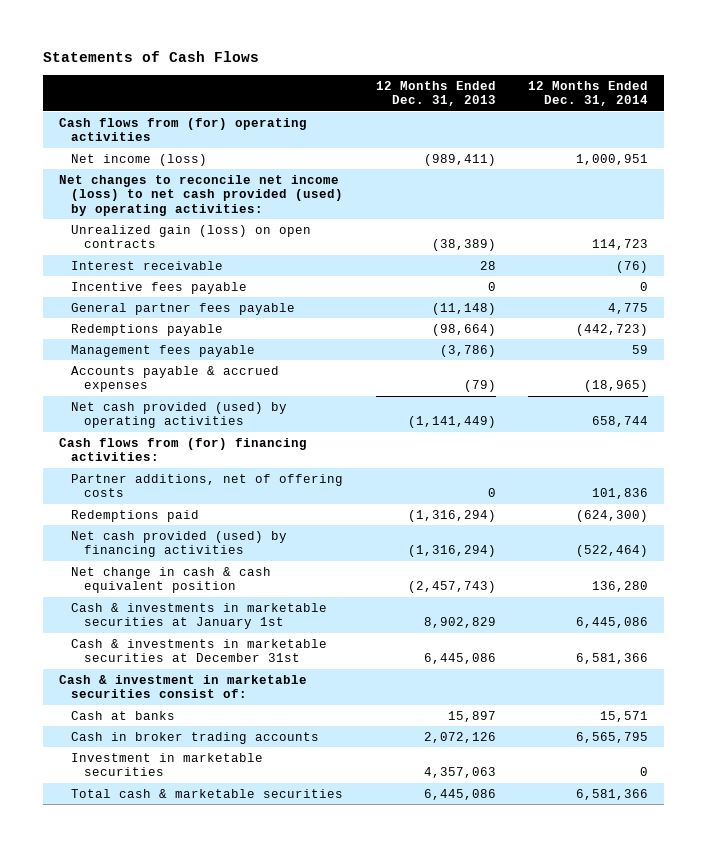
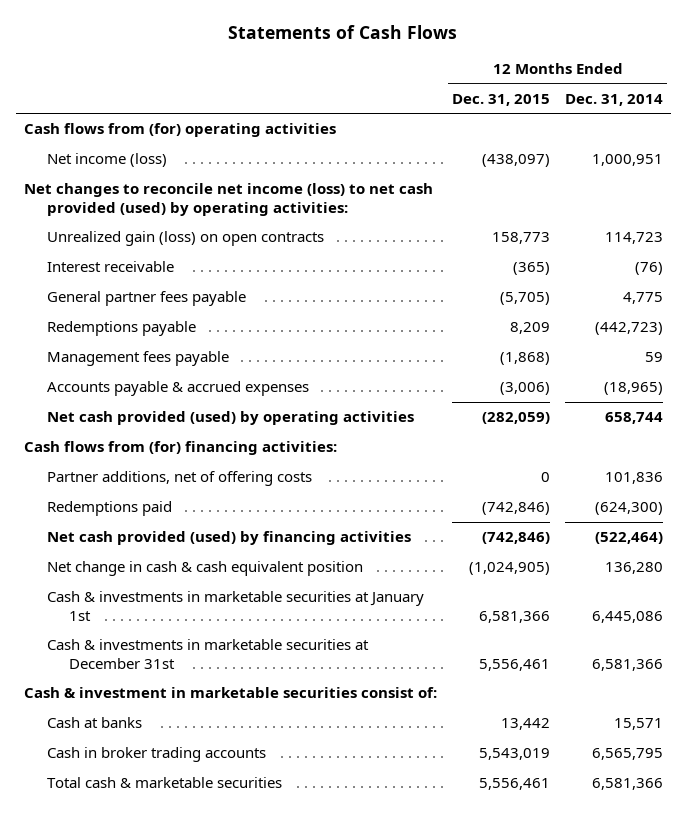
- | 12 Months Ended Dec. 31, 2013 | 12 Months Ended Dec. 31, 2014
+ | 12 Months Ended Dec. 31, 2015 | 12 Months Ended Dec. 31, 2014
- Incentive fees payable | 0 | 0
- Investment in marketable securities | 4,357,063 | 0

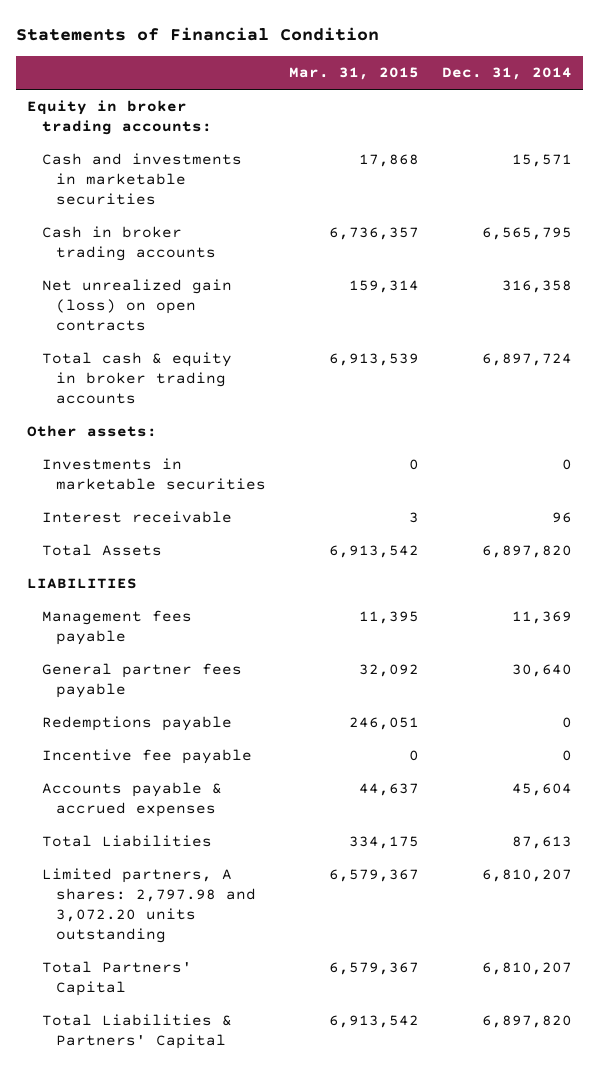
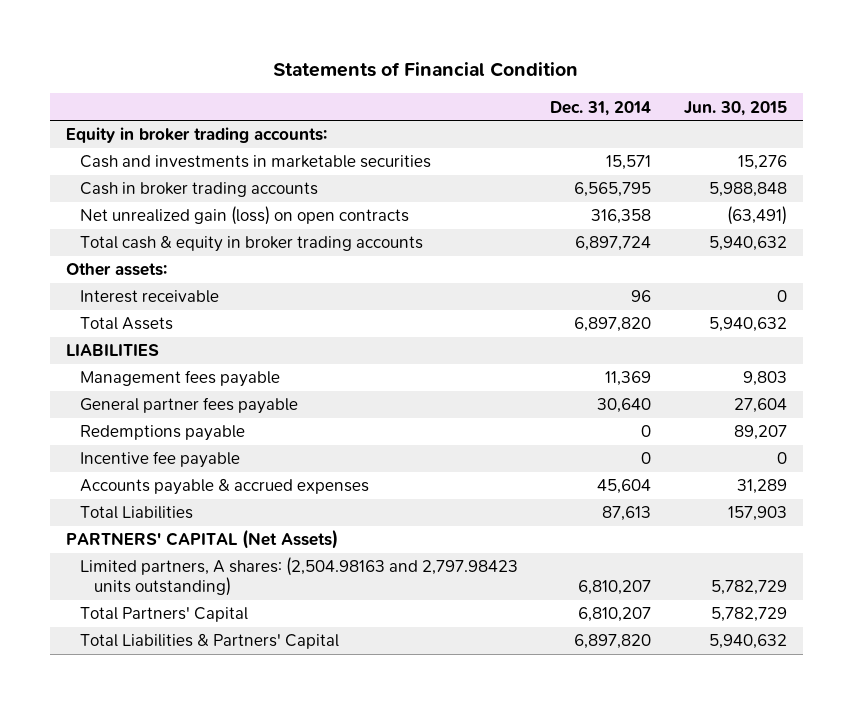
- | Mar. 31, 2015 | Dec. 31, 2014
+ | Dec. 31, 2014 | Jun. 30, 2015
- Investments in marketable securities | 0 | 0
- Limited partners, A shares: 2,797.98 and 3,072.20 units outstanding | 6,579,367 | 6,810,207
+ PARTNERS' CAPITAL (Net Assets)
+ Limited partners, A shares: (2,504.98163 and 2,797.98423 units outstanding) | 6,810,207 | 5,782,729

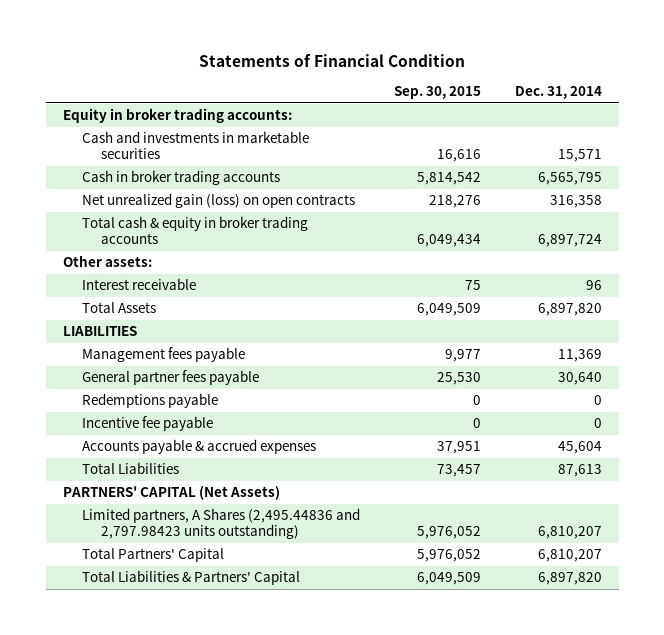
- | Dec. 31, 2014 | Jun. 30, 2015
+ | Sep. 30, 2015 | Dec. 31, 2014
- Limited partners, A shares: (2,504.98163 and 2,797.98423 units outstanding) | 6,810,207 | 5,782,729
+ Limited partners, A Shares (2,495.44836 and 2,797.98423 units outstanding) | 5,976,052 | 6,810,207

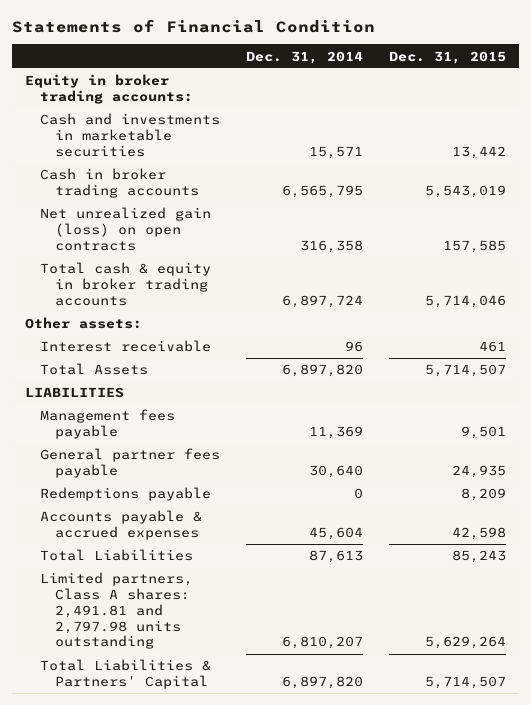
- | Sep. 30, 2015 | Dec. 31, 2014
+ | Dec. 31, 2014 | Dec. 31, 2015
- Incentive fee payable | 0 | 0
- PARTNERS' CAPITAL (Net Assets)
- Limited partners, A Shares (2,495.44836 and 2,797.98423 units outstanding) | 5,976,052 | 6,810,207
- Total Partners' Capital | 5,976,052 | 6,810,207
+ Limited partners, Class A shares: 2,491.81 and 2,797.98 units outstanding | 6,810,207 | 5,629,264

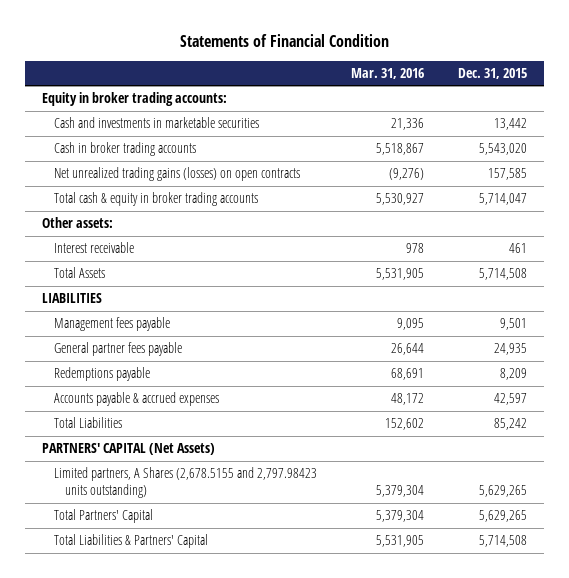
- | Dec. 31, 2014 | Dec. 31, 2015
+ | Mar. 31, 2016 | Dec. 31, 2015
- Cash in broker trading accounts | 6,565,795 | 5,543,019
- Net unrealized gain (loss) on open contracts | 316,358 | 157,585
- Total cash & equity in broker trading accounts | 6,897,724 | 5,714,046
+ Cash in broker trading accounts | 5,518,867 | 5,543,020
+ Net unrealized trading gains (losses) on open contracts | (9,276) | 157,585
+ Total cash & equity in broker trading accounts | 5,530,927 | 5,714,047
- Total Assets | 6,897,820 | 5,714,507
+ Total Assets | 5,531,905 | 5,714,508
- Accounts payable & accrued expenses | 45,604 | 42,598
- Total Liabilities | 87,613 | 85,243
- Limited partners, Class A shares: 2,491.81 and 2,797.98 units outstanding | 6,810,207 | 5,629,264
- Total Liabilities & Partners' Capital | 6,897,820 | 5,714,507
+ Accounts payable & accrued expenses | 48,172 | 42,597
+ Total Liabilities | 152,602 | 85,242
+ PARTNERS' CAPITAL (Net Assets)
+ Limited partners, A Shares (2,678.5155 and 2,797.98423 units outstanding) | 5,379,304 | 5,629,265
+ Total Partners' Capital | 5,379,304 | 5,629,265
+ Total Liabilities & Partners' Capital | 5,531,905 | 5,714,508

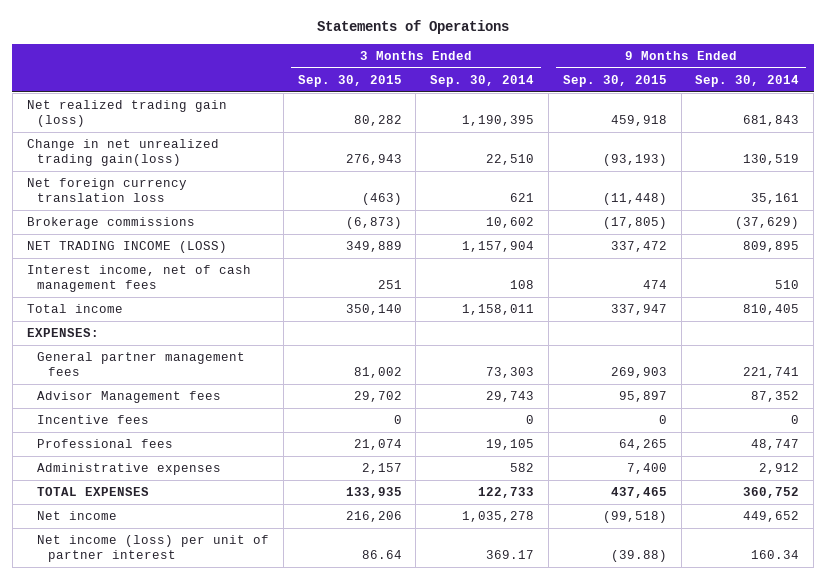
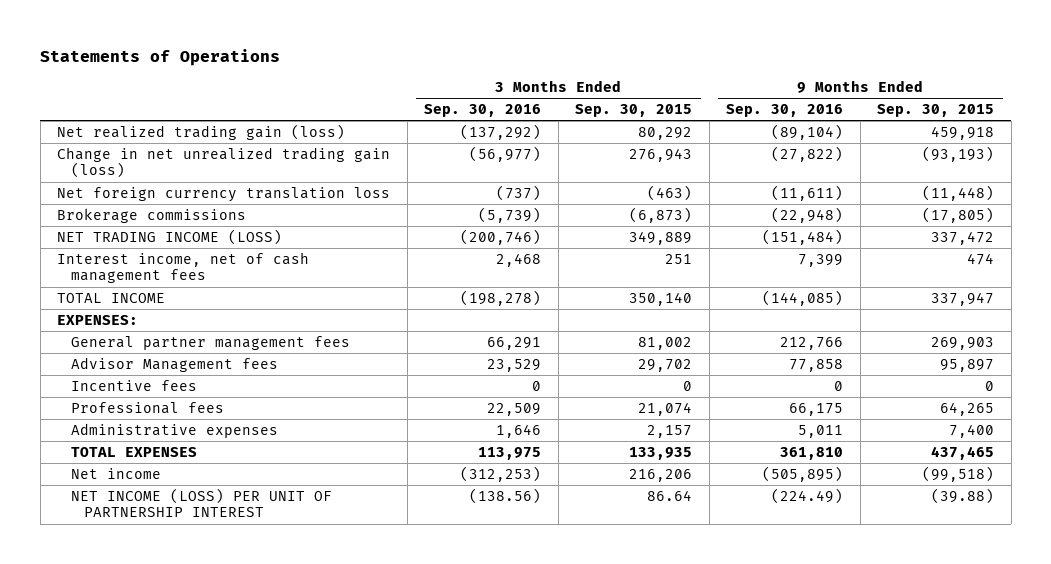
- | 3 Months Ended Sep. 30, 2015 | 3 Months Ended Sep. 30, 2014 | 9 Months Ended Sep. 30, 2015 | 9 Months Ended Sep. 30, 2014
+ | 3 Months Ended Sep. 30, 2016 | 3 Months Ended Sep. 30, 2015 | 9 Months Ended Sep. 30, 2016 | 9 Months Ended Sep. 30, 2015
- Net realized trading gain (loss) | 80,282 | 1,190,395 | 459,918 | 681,843
- Change in net unrealized trading gain(loss) | 276,943 | 22,510 | (93,193) | 130,519
+ Net realized trading gain (loss) | (137,292) | 80,292 | (89,104) | 459,918
+ Change in net unrealized trading gain (loss) | (56,977) | 276,943 | (27,822) | (93,193)
- Total income | 350,140 | 1,158,011 | 337,947 | 810,405
+ TOTAL INCOME | (198,278) | 350,140 | (144,085) | 337,947
- Net income (loss) per unit of partner interest | 86.64 | 369.17 | (39.88) | 160.34
+ NET INCOME (LOSS) PER UNIT OF PARTNERSHIP INTEREST | (138.56) | 86.64 | (224.49) | (39.88)

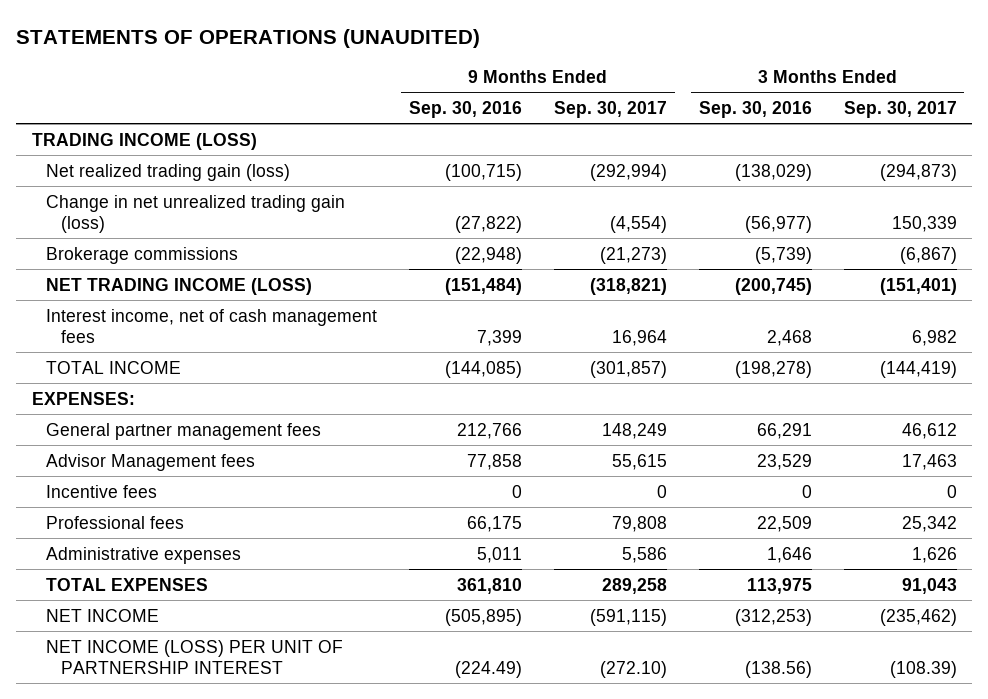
- Statements of Operations
+ STATEMENTS OF OPERATIONS (UNAUDITED)
- | 3 Months Ended Sep. 30, 2016 | 3 Months Ended Sep. 30, 2015 | 9 Months Ended Sep. 30, 2016 | 9 Months Ended Sep. 30, 2015
+ | 9 Months Ended Sep. 30, 2016 | 9 Months Ended Sep. 30, 2017 | 3 Months Ended Sep. 30, 2016 | 3 Months Ended Sep. 30, 2017
- Net realized trading gain (loss) | (137,292) | 80,292 | (89,104) | 459,918
+ TRADING INCOME (LOSS)
+ Net realized trading gain (loss) | (100,715) | (292,994) | (138,029) | (294,873)
- Net foreign currency translation loss | (737) | (463) | (11,611) | (11,448)
- NET TRADING INCOME (LOSS) | (200,746) | 349,889 | (151,484) | 337,472
+ NET TRADING INCOME (LOSS) | (151,484) | (318,821) | (200,745) | (151,401)
- Net income | (312,253) | 216,206 | (505,895) | (99,518)
+ NET INCOME | (505,895) | (591,115) | (312,253) | (235,462)

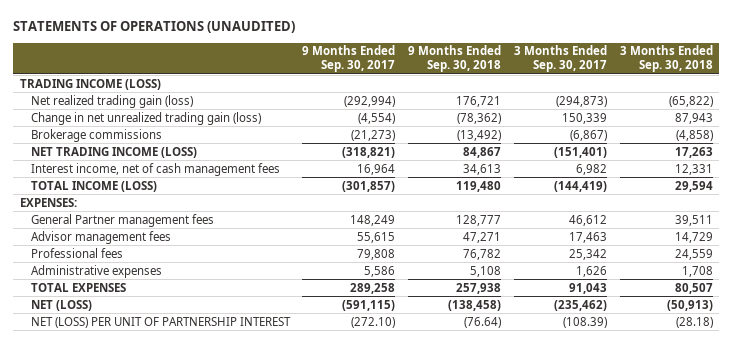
- | 9 Months Ended Sep. 30, 2016 | 9 Months Ended Sep. 30, 2017 | 3 Months Ended Sep. 30, 2016 | 3 Months Ended Sep. 30, 2017
+ | 9 Months Ended Sep. 30, 2017 | 9 Months Ended Sep. 30, 2018 | 3 Months Ended Sep. 30, 2017 | 3 Months Ended Sep. 30, 2018
- TOTAL INCOME | (144,085) | (301,857) | (198,278) | (144,419)
+ TOTAL INCOME (LOSS) | (301,857) | 119,480 | (144,419) | 29,594
- General partner management fees | 212,766 | 148,249 | 66,291 | 46,612
- Advisor Management fees | 77,858 | 55,615 | 23,529 | 17,463
- Incentive fees | 0 | 0 | 0 | 0
+ General Partner management fees | 148,249 | 128,777 | 46,612 | 39,511
+ Advisor management fees | 55,615 | 47,271 | 17,463 | 14,729
- NET INCOME | (505,895) | (591,115) | (312,253) | (235,462)
- NET INCOME (LOSS) PER UNIT OF PARTNERSHIP INTEREST | (224.49) | (272.10) | (138.56) | (108.39)
+ NET (LOSS) | (591,115) | (138,458) | (235,462) | (50,913)
+ NET (LOSS) PER UNIT OF PARTNERSHIP INTEREST | (272.10) | (76.64) | (108.39) | (28.18)

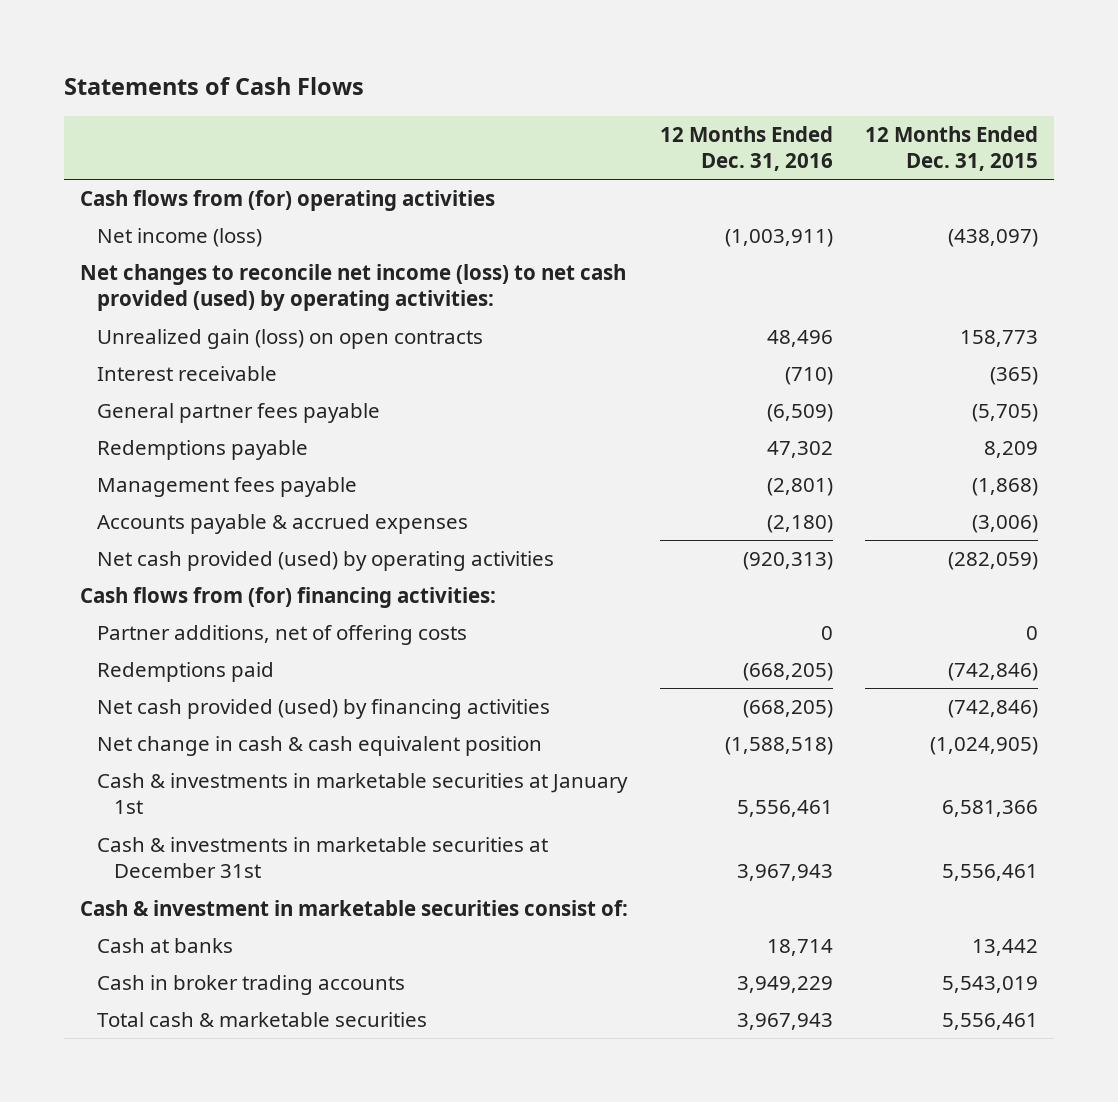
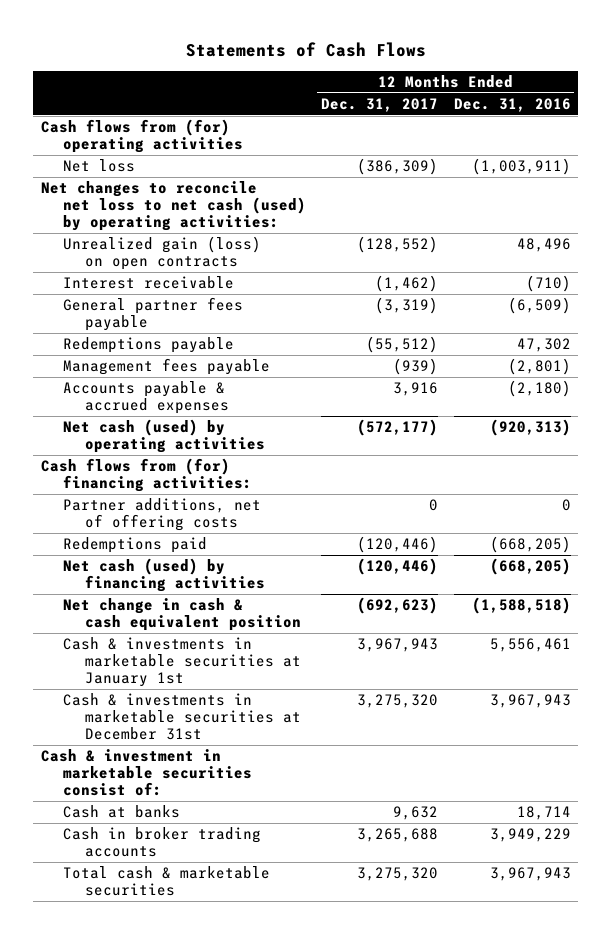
- | 12 Months Ended Dec. 31, 2016 | 12 Months Ended Dec. 31, 2015
+ | 12 Months Ended Dec. 31, 2017 | 12 Months Ended Dec. 31, 2016
- Net income (loss) | (1,003,911) | (438,097)
- Net changes to reconcile net income (loss) to net cash provided (used) by operating activities:
+ Net loss | (386,309) | (1,003,911)
+ Net changes to reconcile net loss to net cash (used) by operating activities:
- Net cash provided (used) by operating activities | (920,313) | (282,059)
+ Net cash (used) by operating activities | (572,177) | (920,313)
- Net cash provided (used) by financing activities | (668,205) | (742,846)
+ Net cash (used) by financing activities | (120,446) | (668,205)

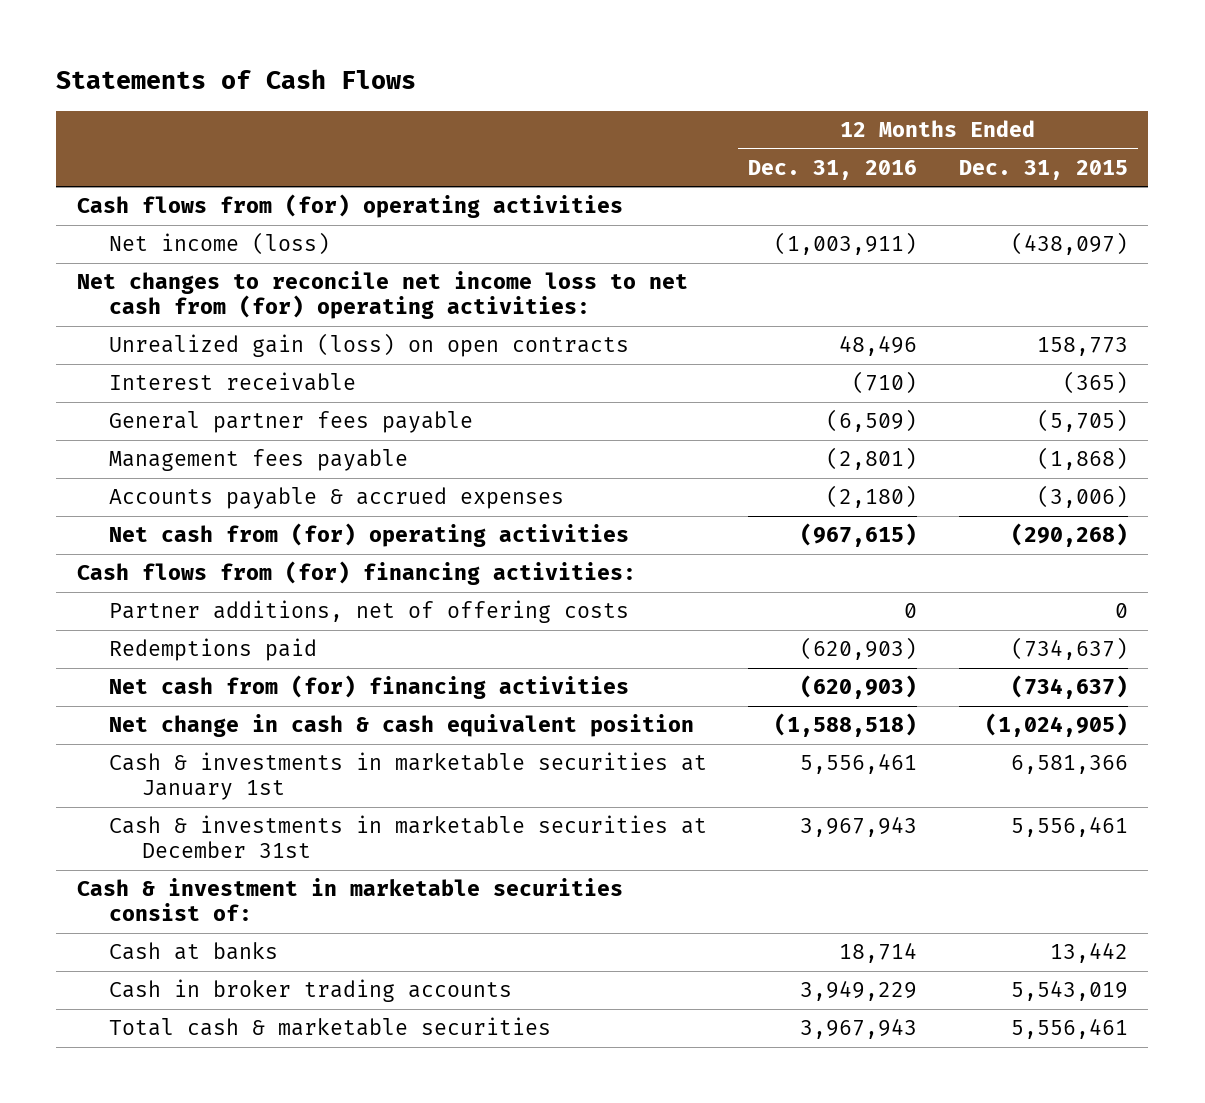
- | 12 Months Ended Dec. 31, 2017 | 12 Months Ended Dec. 31, 2016
+ | 12 Months Ended Dec. 31, 2016 | 12 Months Ended Dec. 31, 2015
- Net loss | (386,309) | (1,003,911)
- Net changes to reconcile net loss to net cash (used) by operating activities:
+ Net income (loss) | (1,003,911) | (438,097)
+ Net changes to reconcile net income loss to net cash from (for) operating activities:
- Redemptions payable | (55,512) | 47,302
- Net cash (used) by operating activities | (572,177) | (920,313)
+ Net cash from (for) operating activities | (967,615) | (290,268)
- Redemptions paid | (120,446) | (668,205)
- Net cash (used) by financing activities | (120,446) | (668,205)
+ Redemptions paid | (620,903) | (734,637)
+ Net cash from (for) financing activities | (620,903) | (734,637)

